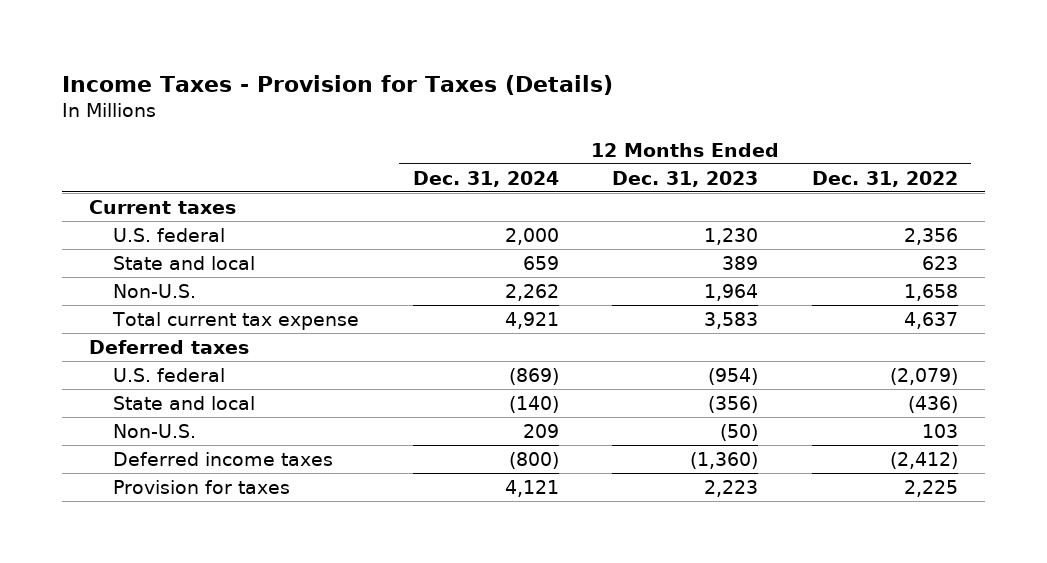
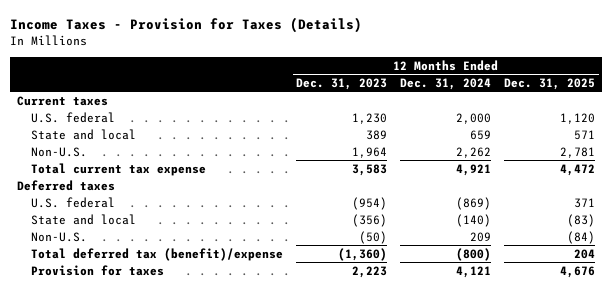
- | 12 Months Ended Dec. 31, 2024 | 12 Months Ended Dec. 31, 2023 | 12 Months Ended Dec. 31, 2022
+ | 12 Months Ended Dec. 31, 2023 | 12 Months Ended Dec. 31, 2024 | 12 Months Ended Dec. 31, 2025
- Deferred income taxes | (800) | (1,360) | (2,412)
+ Total deferred tax (benefit)/expense | (1,360) | (800) | 204

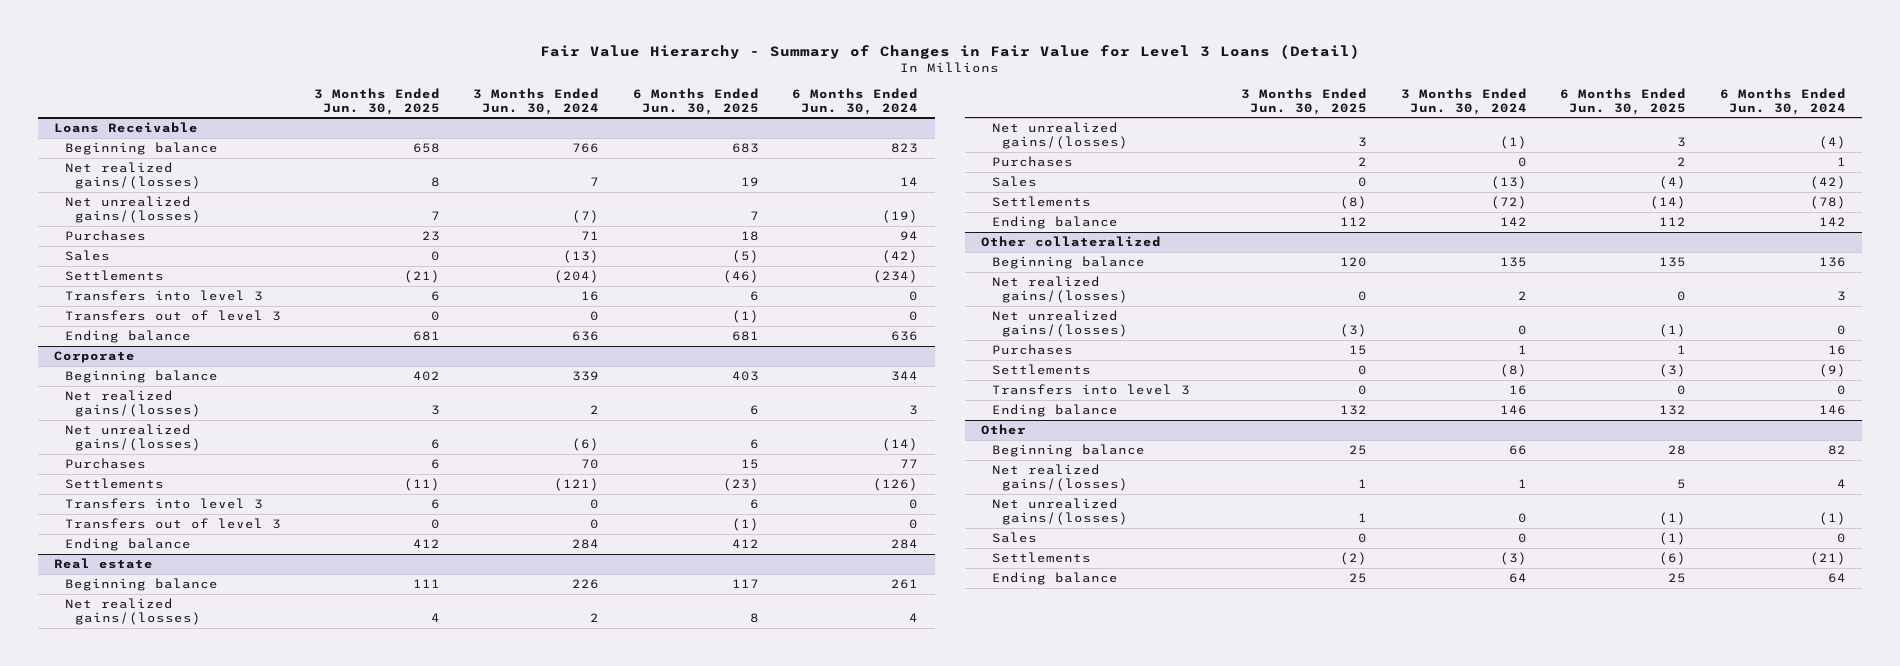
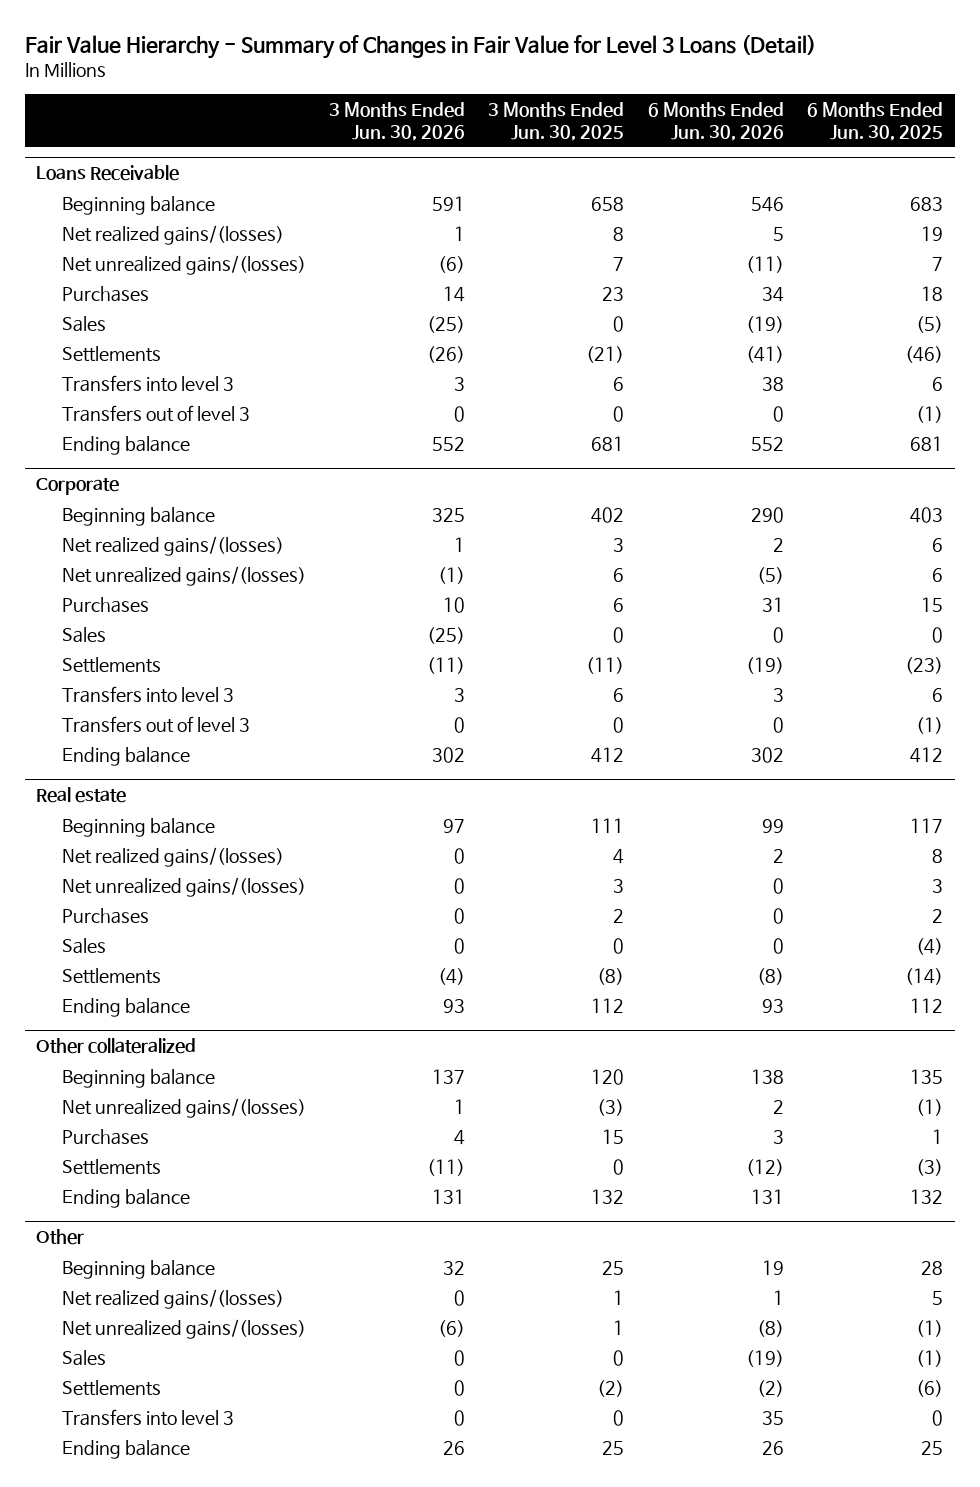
- | 3 Months Ended Jun. 30, 2025 | 3 Months Ended Jun. 30, 2024 | 6 Months Ended Jun. 30, 2025 | 6 Months Ended Jun. 30, 2024
+ | 3 Months Ended Jun. 30, 2026 | 3 Months Ended Jun. 30, 2025 | 6 Months Ended Jun. 30, 2026 | 6 Months Ended Jun. 30, 2025
@ Corporate
+ Sales | (25) | 0 | 0 | 0
@ Other collateralized
- Net realized gains/(losses) | 0 | 2 | 0 | 3
- Transfers into level 3 | 0 | 16 | 0 | 0
@ Other
+ Transfers into level 3 | 0 | 0 | 35 | 0

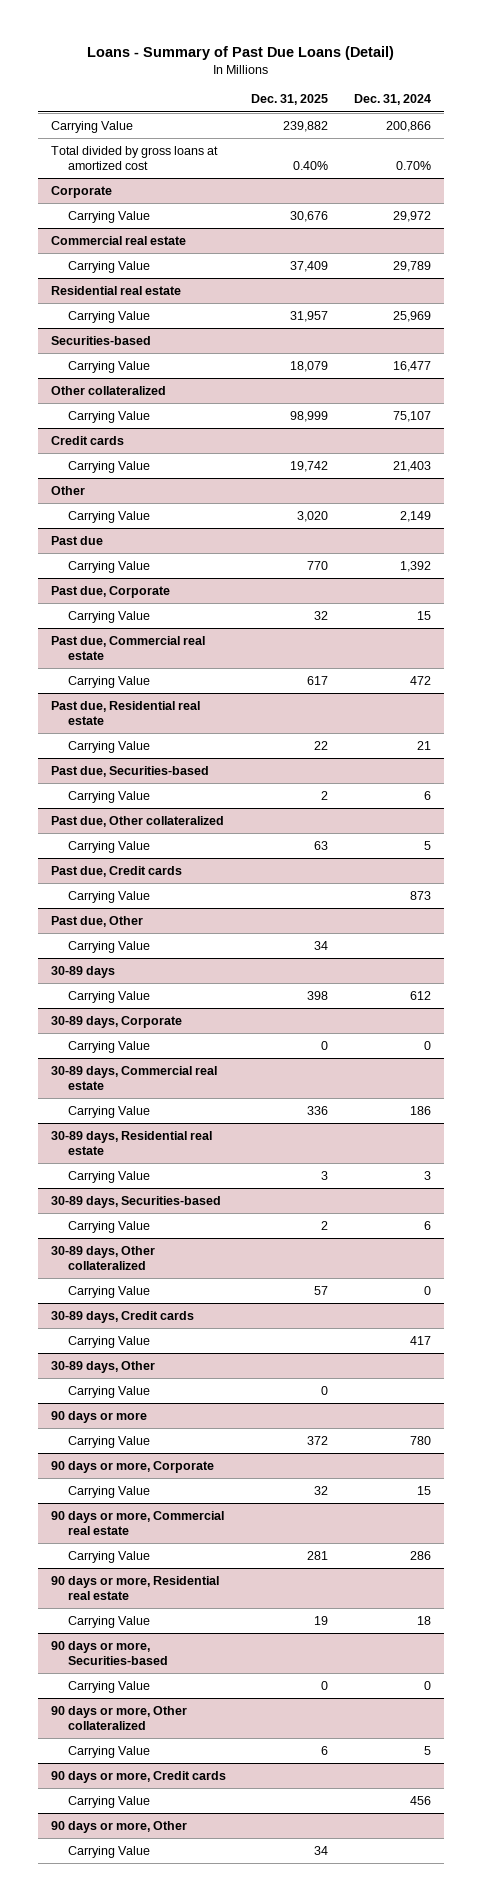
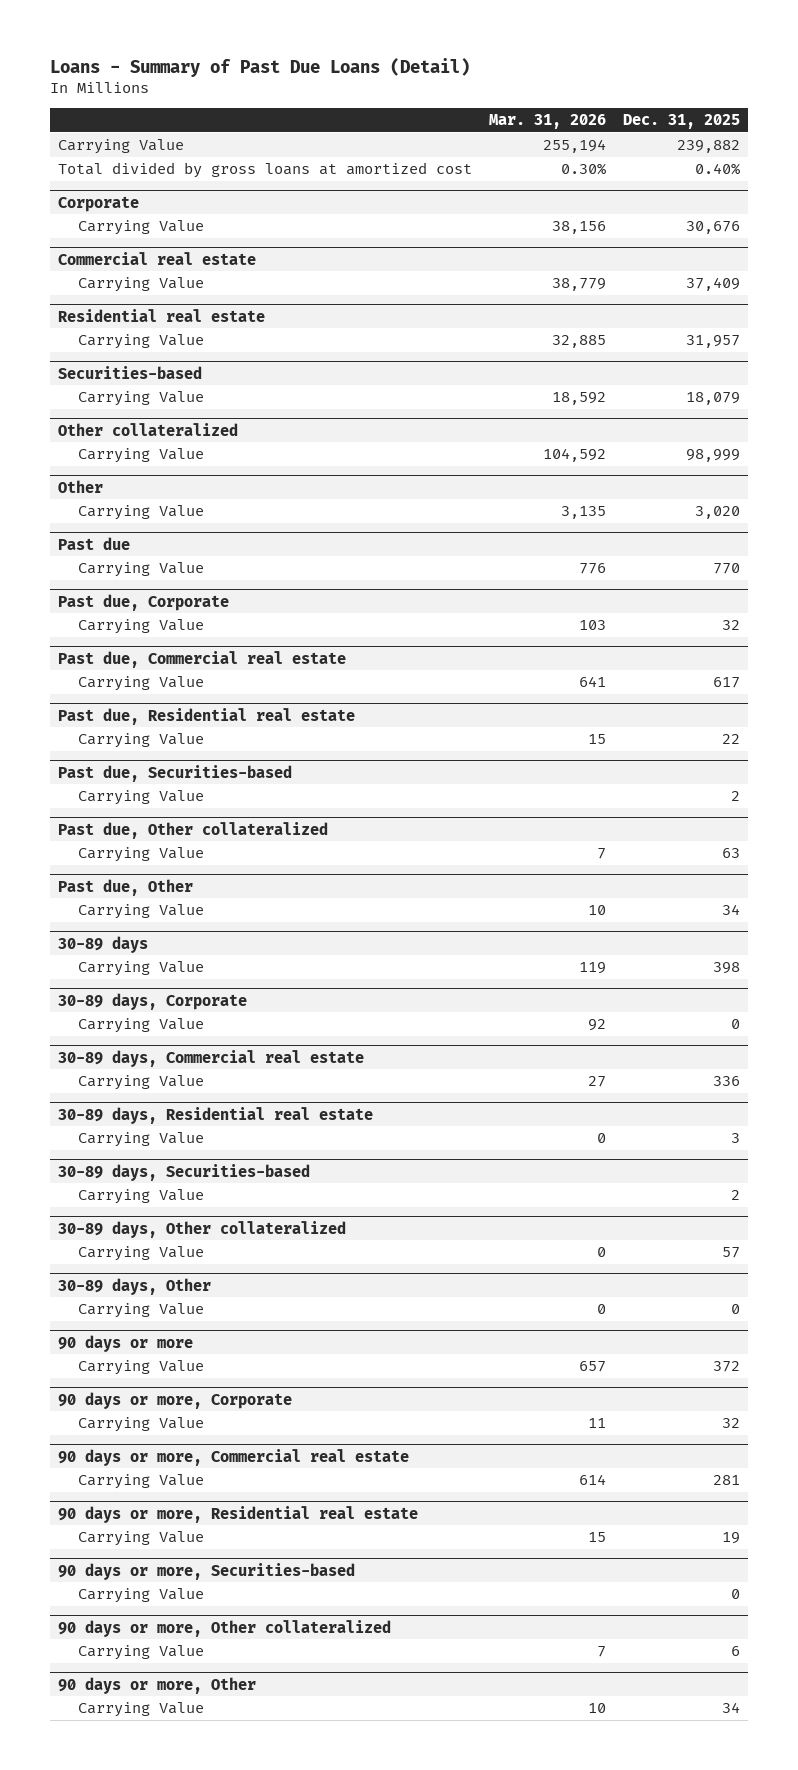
- | Dec. 31, 2025 | Dec. 31, 2024
+ | Mar. 31, 2026 | Dec. 31, 2025
- Credit cards
- Carrying Value | 19,742 | 21,403
- Past due, Credit cards
- Carrying Value | | 873
- 30-89 days, Credit cards
- Carrying Value | | 417
- 90 days or more, Credit cards
- Carrying Value | | 456

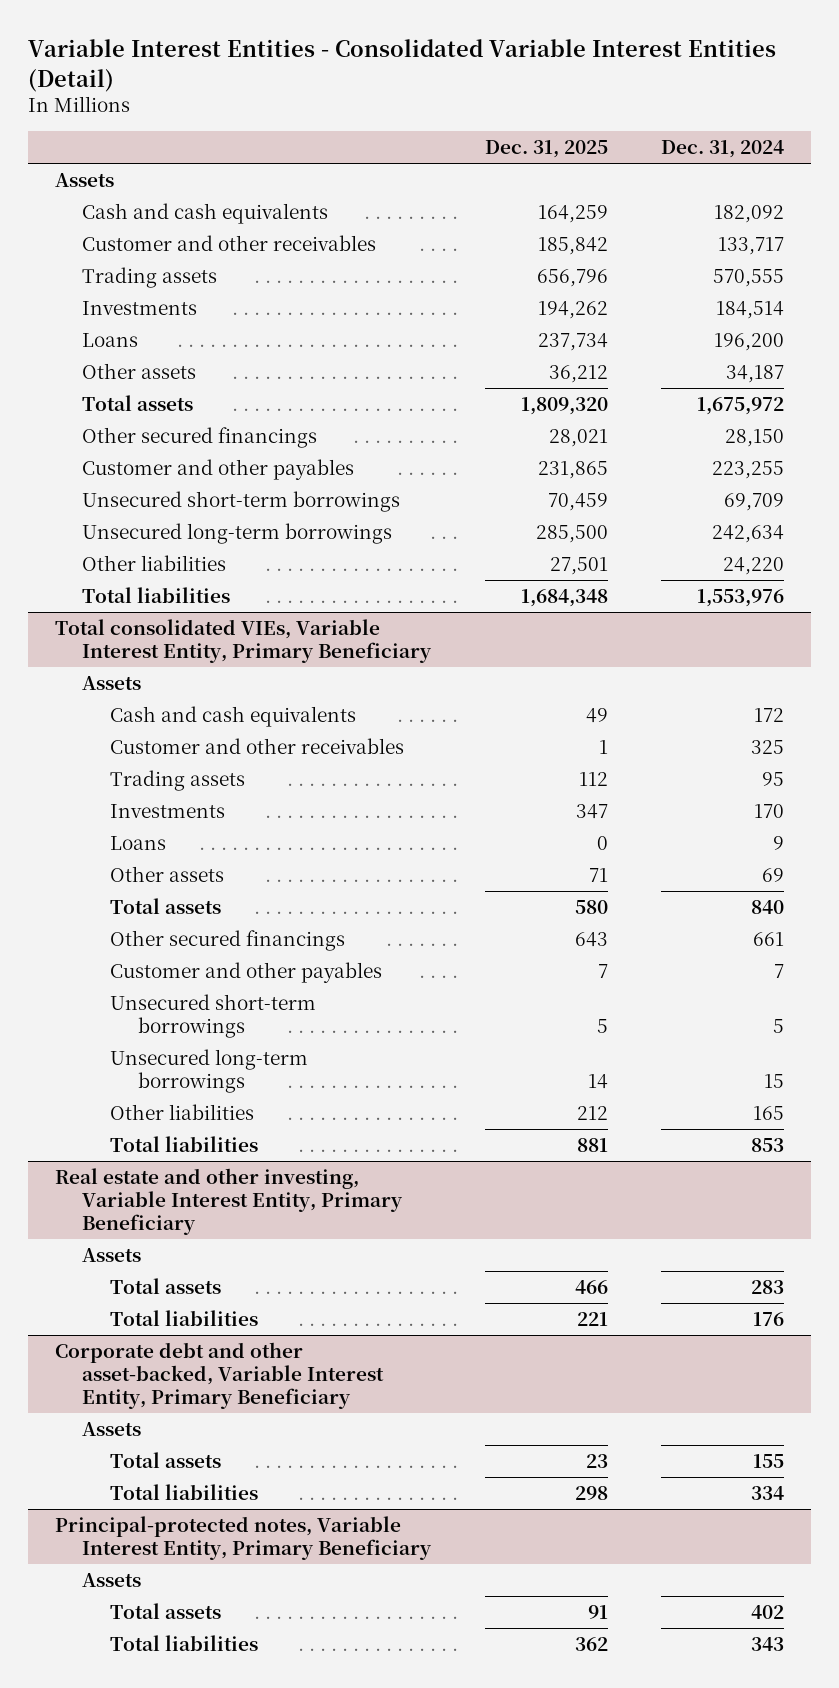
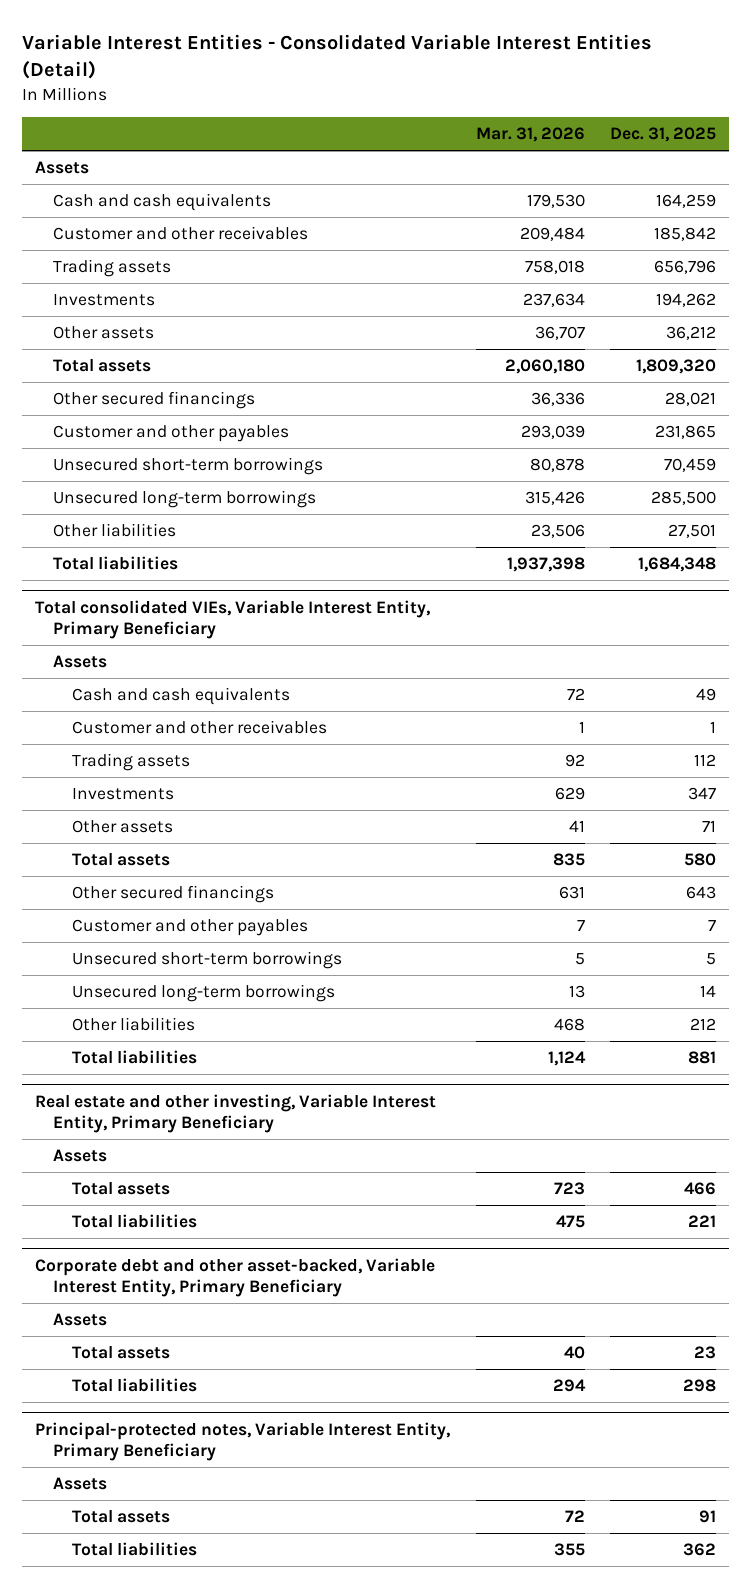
- | Dec. 31, 2025 | Dec. 31, 2024
+ | Mar. 31, 2026 | Dec. 31, 2025
- Loans | 237,734 | 196,200
@ Total consolidated VIEs, Variable Interest Entity, Primary Beneficiary
- Loans | 0 | 9

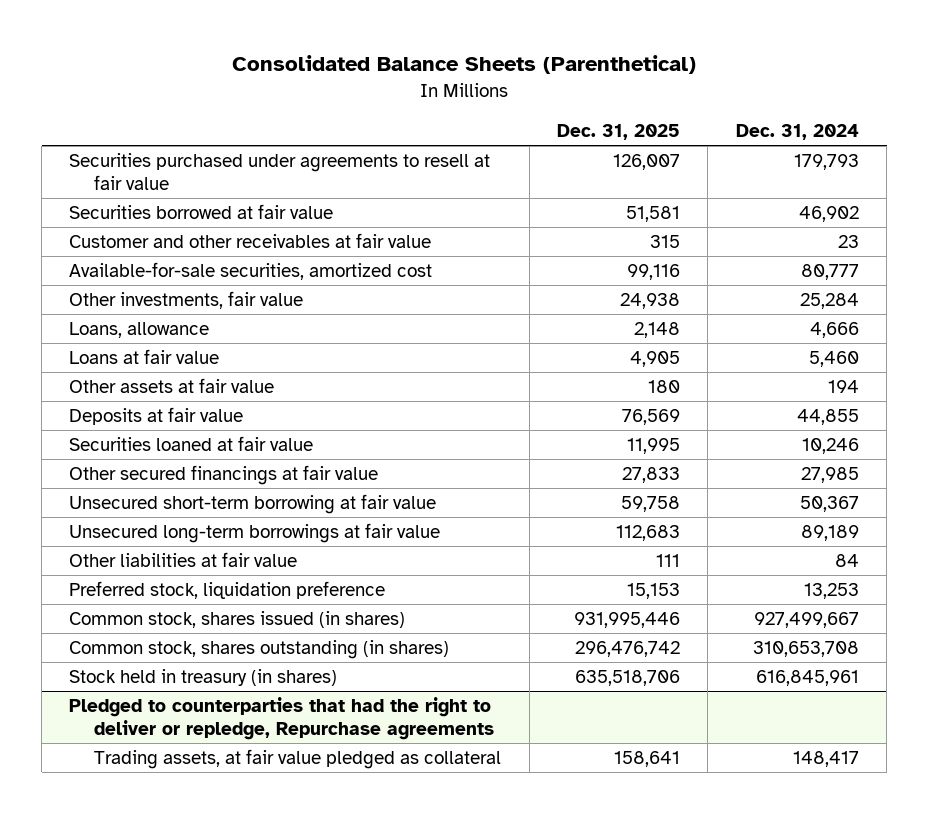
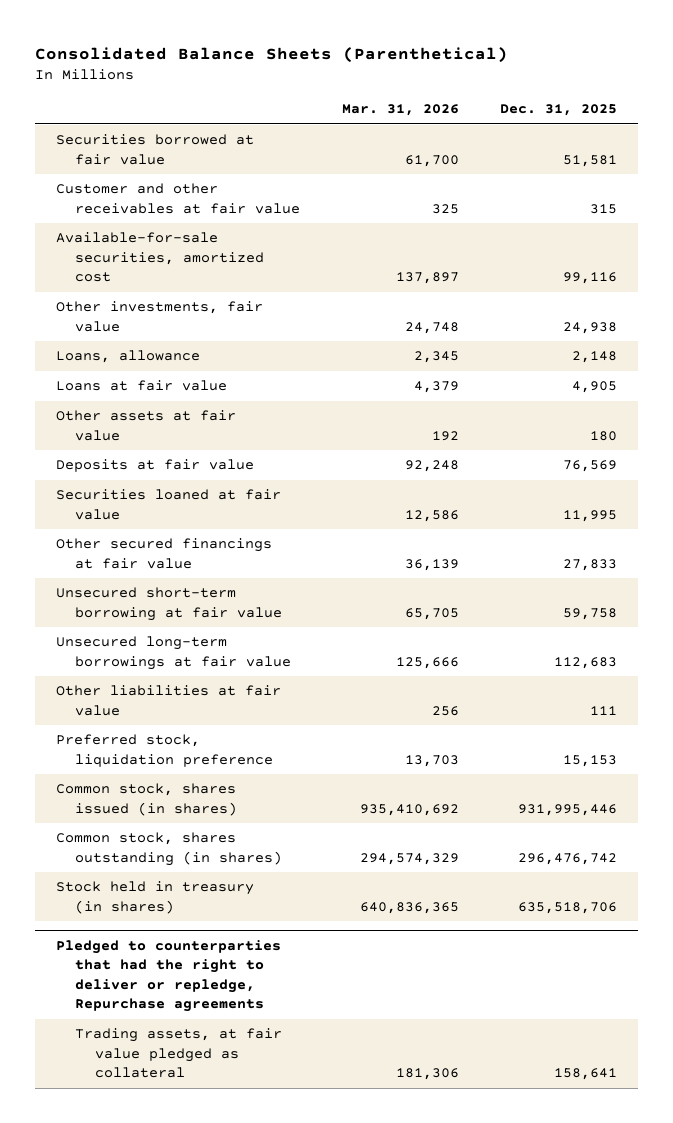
- | Dec. 31, 2025 | Dec. 31, 2024
+ | Mar. 31, 2026 | Dec. 31, 2025
- Securities purchased under agreements to resell at fair value | 126,007 | 179,793

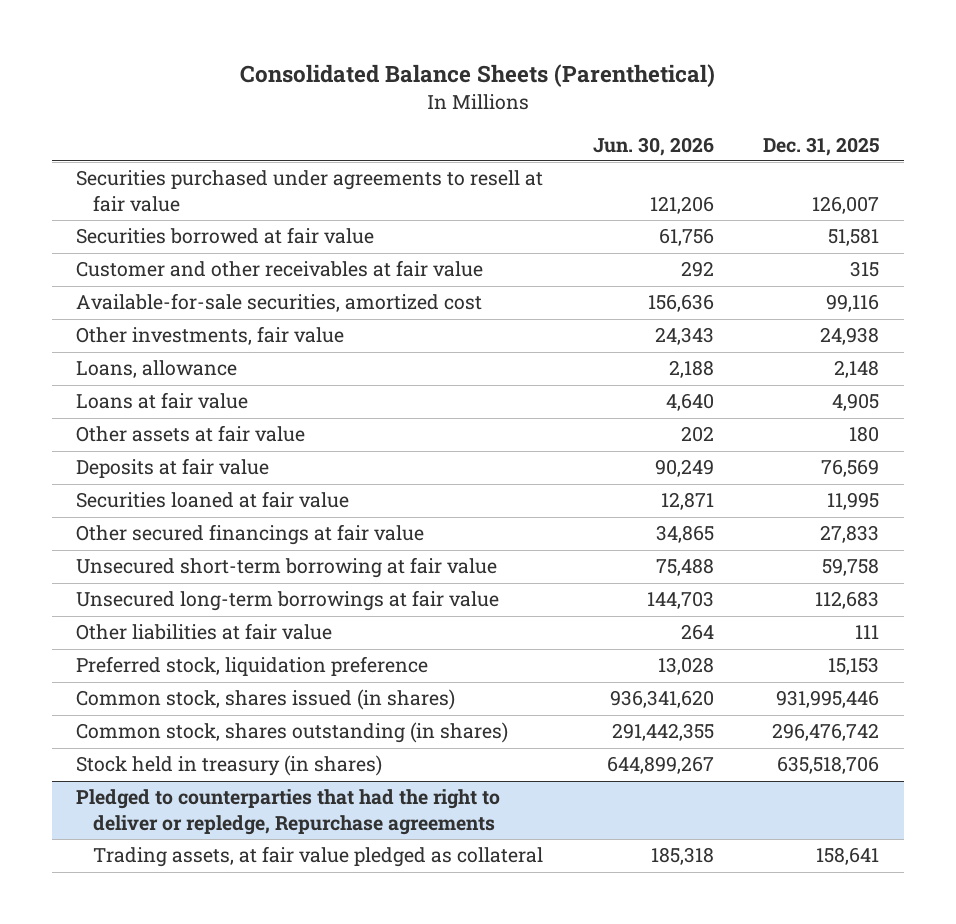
- | Mar. 31, 2026 | Dec. 31, 2025
+ | Jun. 30, 2026 | Dec. 31, 2025
+ Securities purchased under agreements to resell at fair value | 121,206 | 126,007

